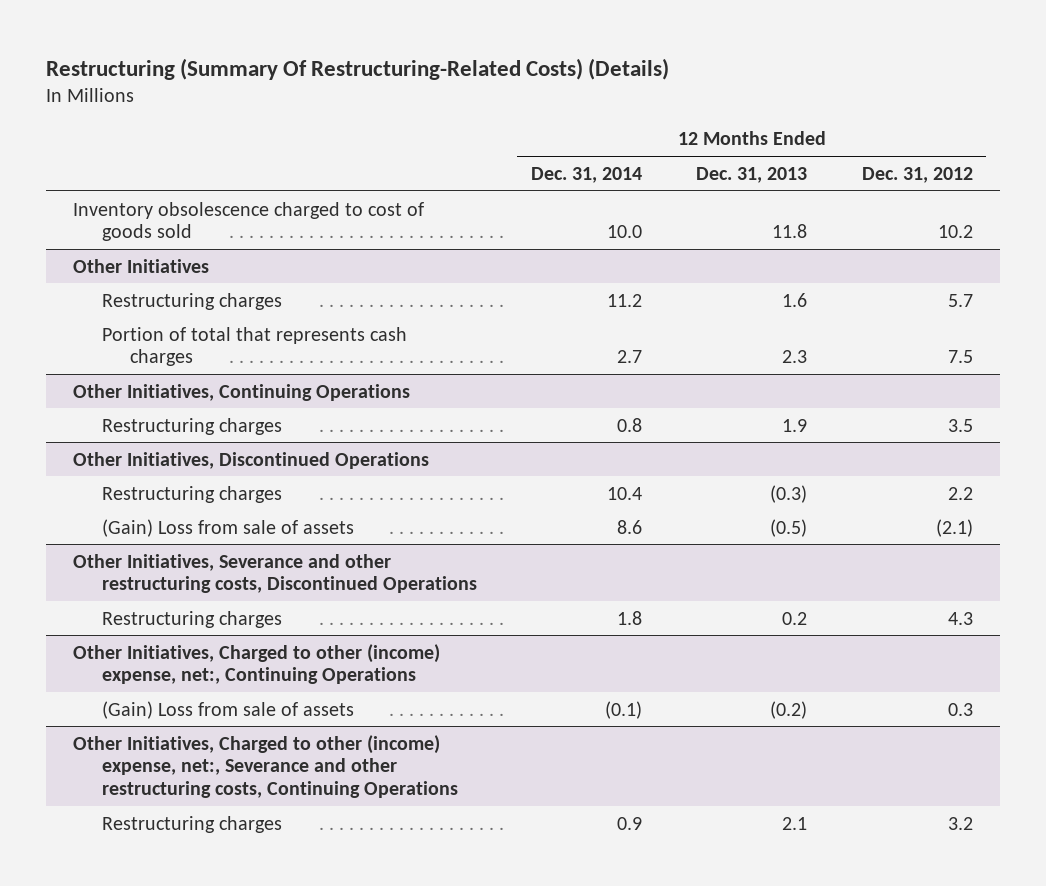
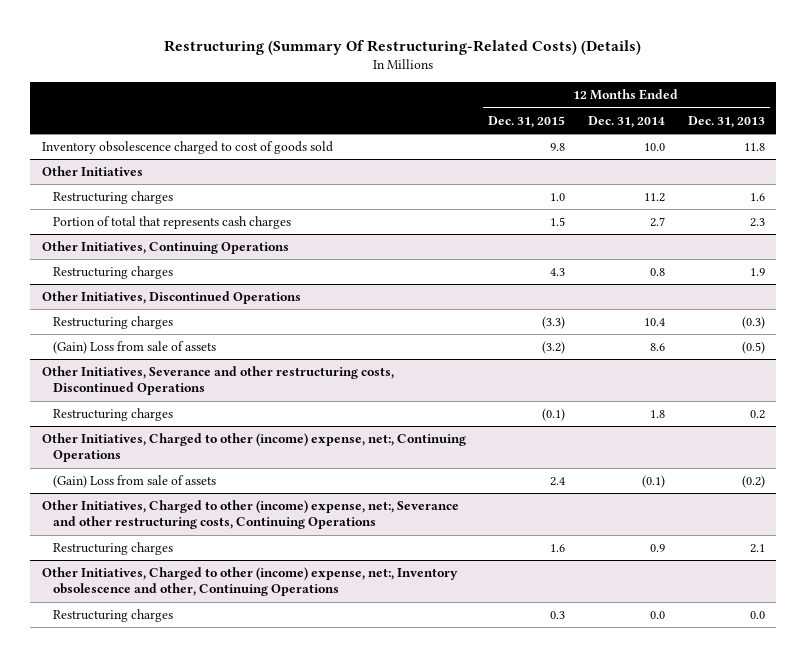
- | 12 Months Ended Dec. 31, 2014 | 12 Months Ended Dec. 31, 2013 | 12 Months Ended Dec. 31, 2012
+ | 12 Months Ended Dec. 31, 2015 | 12 Months Ended Dec. 31, 2014 | 12 Months Ended Dec. 31, 2013
+ Other Initiatives, Charged to other (income) expense, net:, Inventory obsolescence and other, Continuing Operations
+ Restructuring charges | 0.3 | 0.0 | 0.0

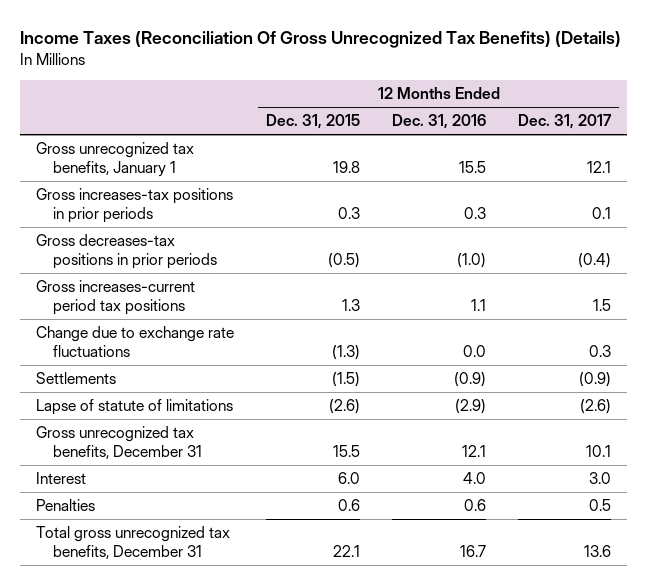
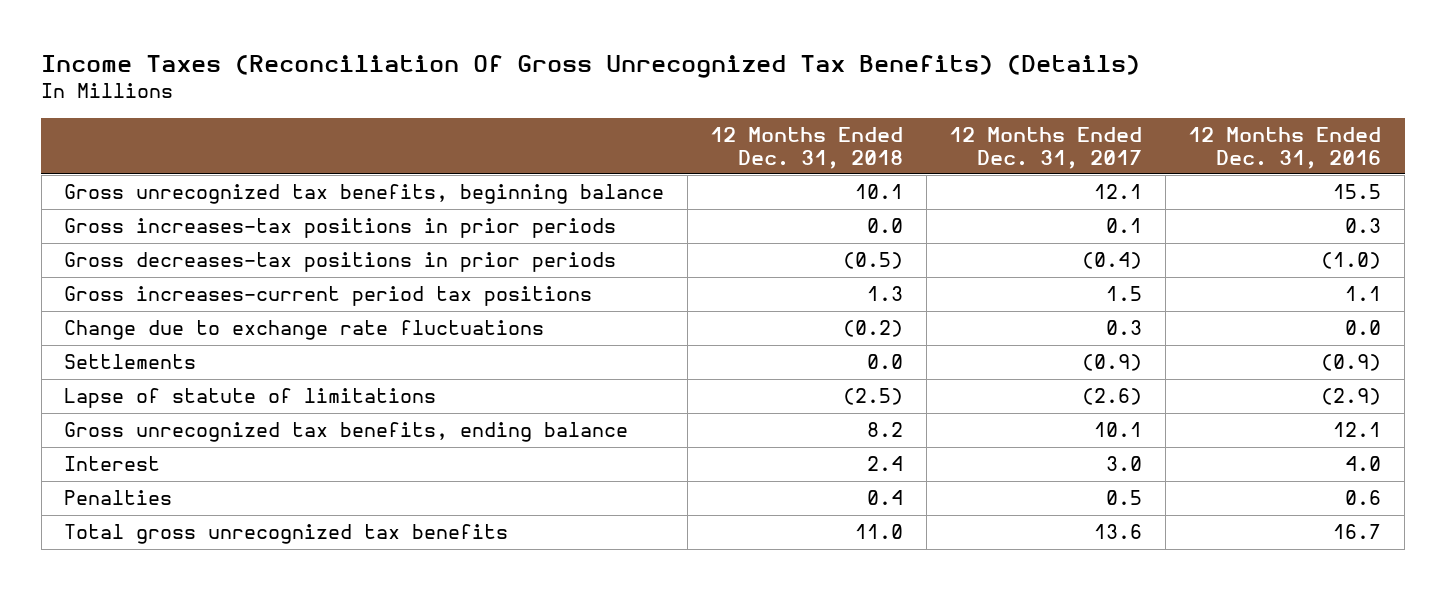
- | 12 Months Ended Dec. 31, 2015 | 12 Months Ended Dec. 31, 2016 | 12 Months Ended Dec. 31, 2017
+ | 12 Months Ended Dec. 31, 2018 | 12 Months Ended Dec. 31, 2017 | 12 Months Ended Dec. 31, 2016
- Gross unrecognized tax benefits, January 1 | 19.8 | 15.5 | 12.1
+ Gross unrecognized tax benefits, beginning balance | 10.1 | 12.1 | 15.5
- Gross unrecognized tax benefits, December 31 | 15.5 | 12.1 | 10.1
+ Gross unrecognized tax benefits, ending balance | 8.2 | 10.1 | 12.1
- Total gross unrecognized tax benefits, December 31 | 22.1 | 16.7 | 13.6
+ Total gross unrecognized tax benefits | 11.0 | 13.6 | 16.7

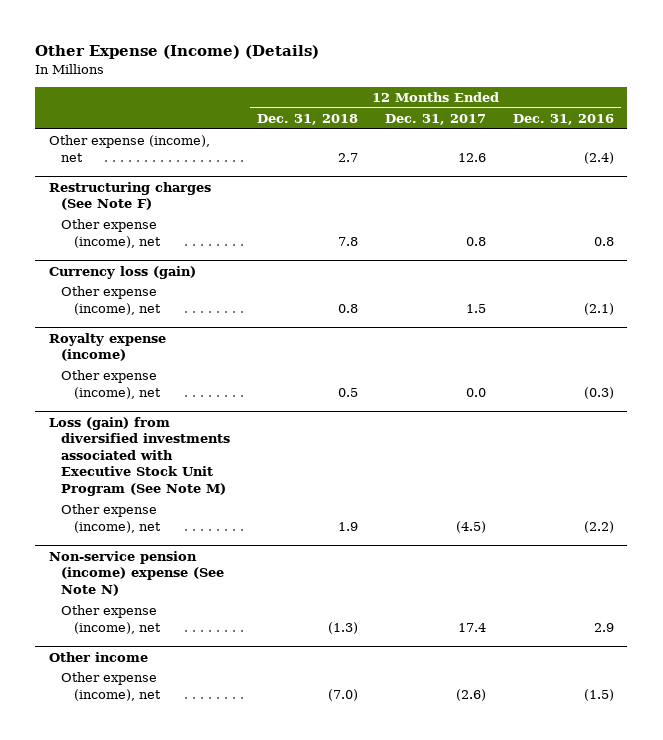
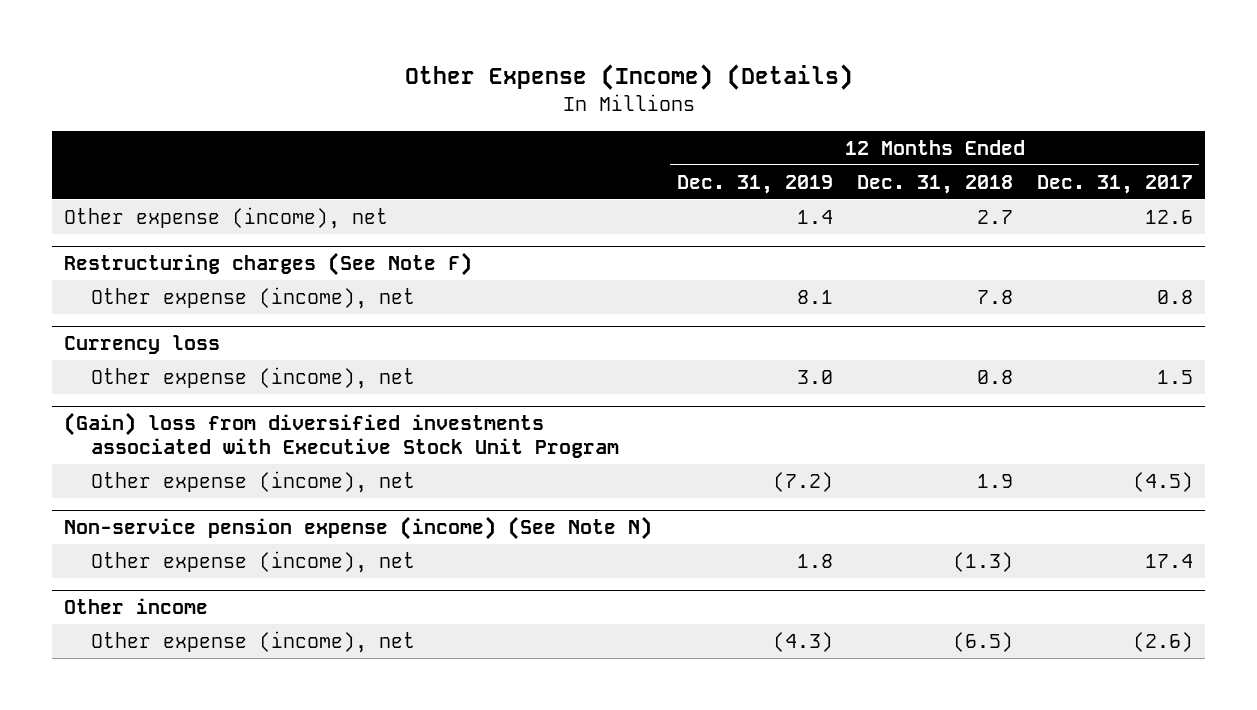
- | 12 Months Ended Dec. 31, 2018 | 12 Months Ended Dec. 31, 2017 | 12 Months Ended Dec. 31, 2016
+ | 12 Months Ended Dec. 31, 2019 | 12 Months Ended Dec. 31, 2018 | 12 Months Ended Dec. 31, 2017
- Currency loss (gain)
+ Currency loss
- Royalty expense (income)
- Other expense (income), net | 0.5 | 0.0 | (0.3)
- Loss (gain) from diversified investments associated with Executive Stock Unit Program (See Note M)
+ (Gain) loss from diversified investments associated with Executive Stock Unit Program
- Non-service pension (income) expense (See Note N)
+ Non-service pension expense (income) (See Note N)
@ Other income
- Other expense (income), net | (7.0) | (2.6) | (1.5)
+ Other expense (income), net | (4.3) | (6.5) | (2.6)

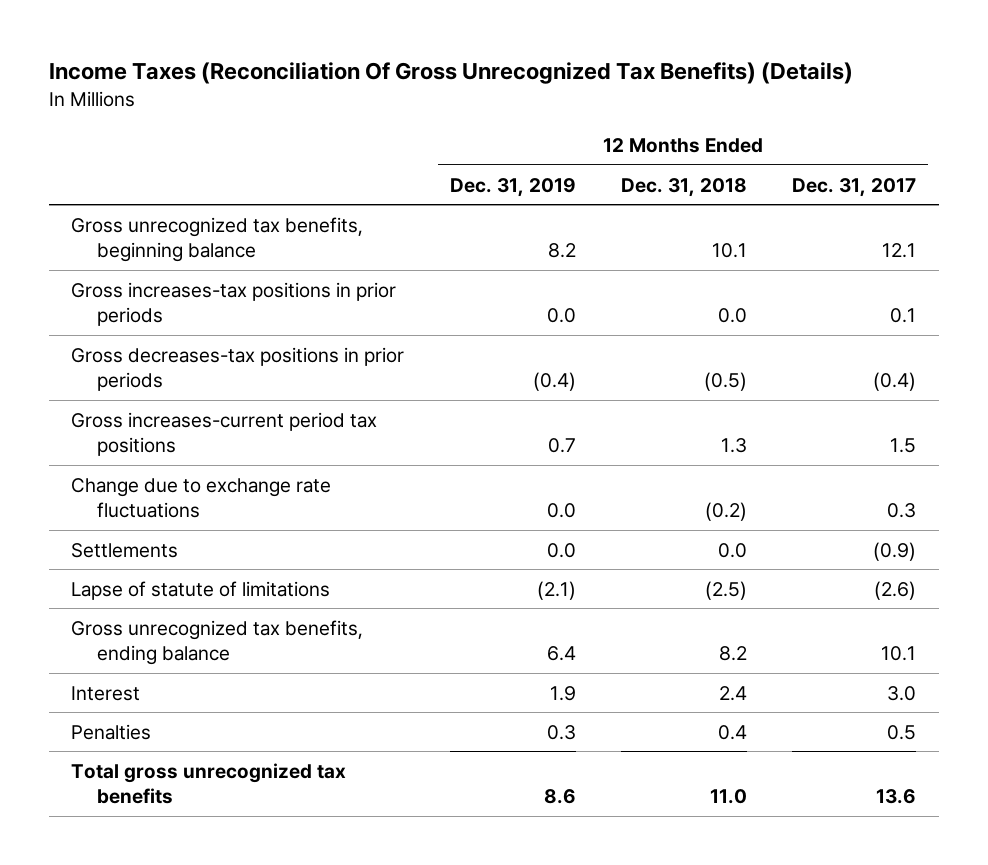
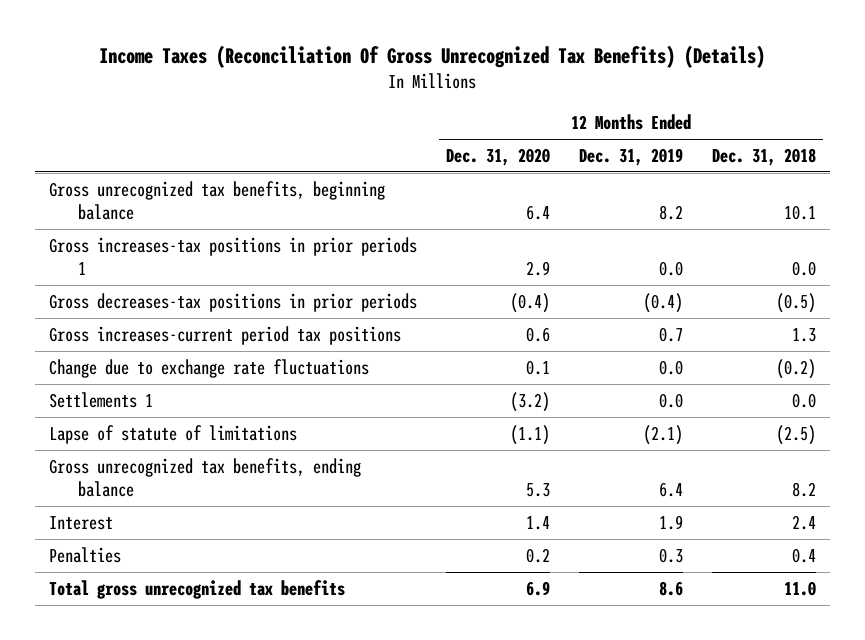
- | 12 Months Ended Dec. 31, 2019 | 12 Months Ended Dec. 31, 2018 | 12 Months Ended Dec. 31, 2017
+ | 12 Months Ended Dec. 31, 2020 | 12 Months Ended Dec. 31, 2019 | 12 Months Ended Dec. 31, 2018
- Gross increases-tax positions in prior periods | 0.0 | 0.0 | 0.1
+ Gross increases-tax positions in prior periods 1 | 2.9 | 0.0 | 0.0
- Settlements | 0.0 | 0.0 | (0.9)
+ Settlements 1 | (3.2) | 0.0 | 0.0

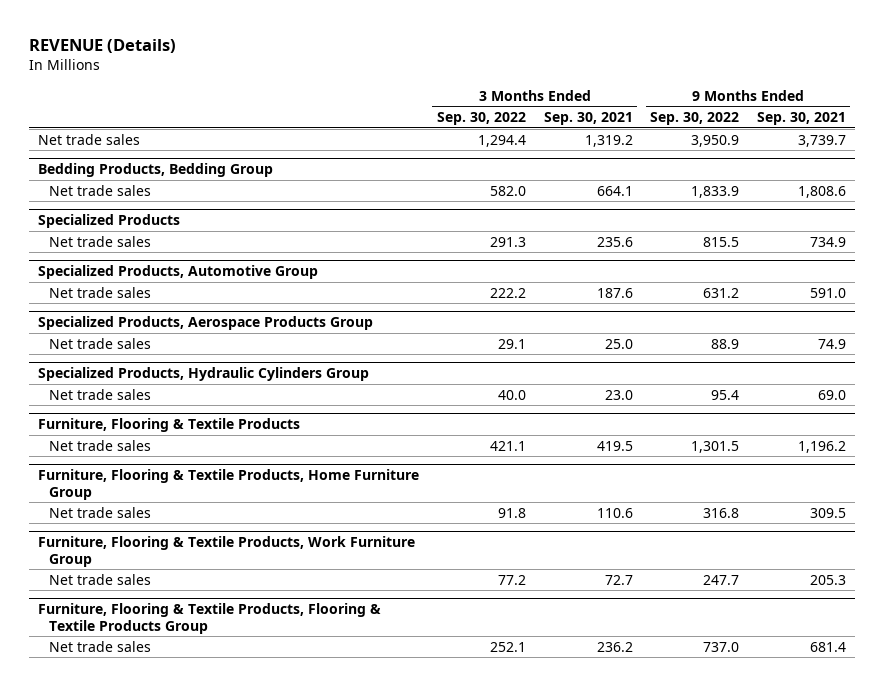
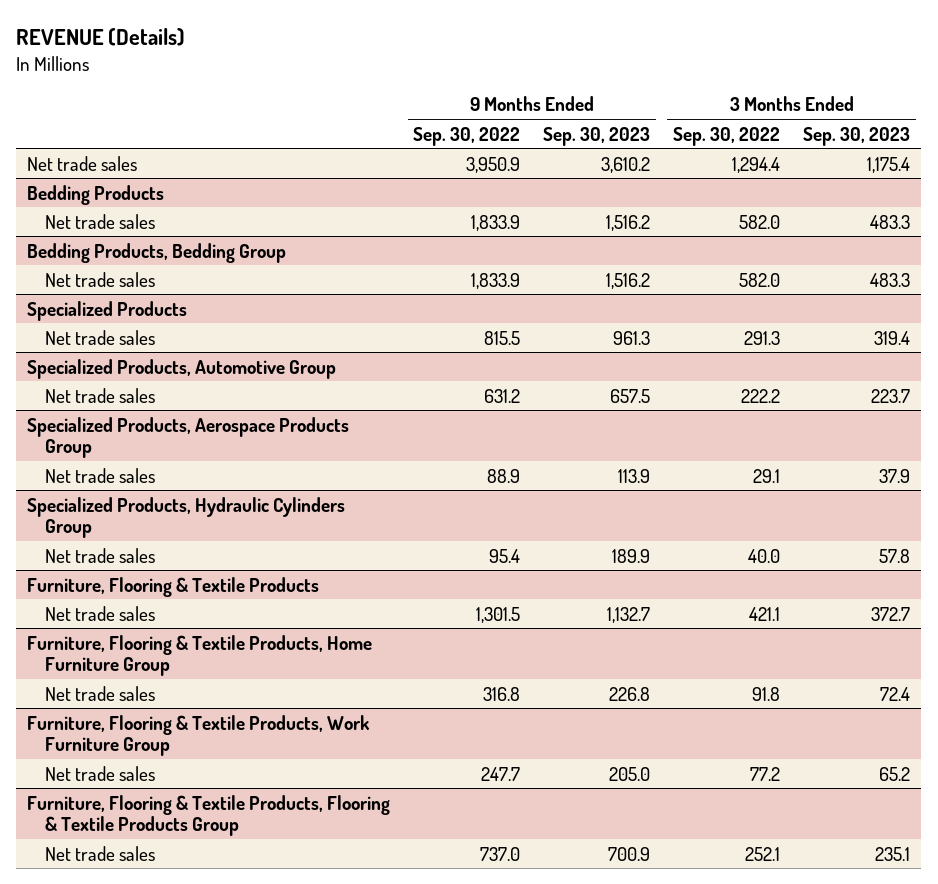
- | 3 Months Ended Sep. 30, 2022 | 3 Months Ended Sep. 30, 2021 | 9 Months Ended Sep. 30, 2022 | 9 Months Ended Sep. 30, 2021
+ | 9 Months Ended Sep. 30, 2022 | 9 Months Ended Sep. 30, 2023 | 3 Months Ended Sep. 30, 2022 | 3 Months Ended Sep. 30, 2023
+ Bedding Products
+ Net trade sales | 1,833.9 | 1,516.2 | 582.0 | 483.3

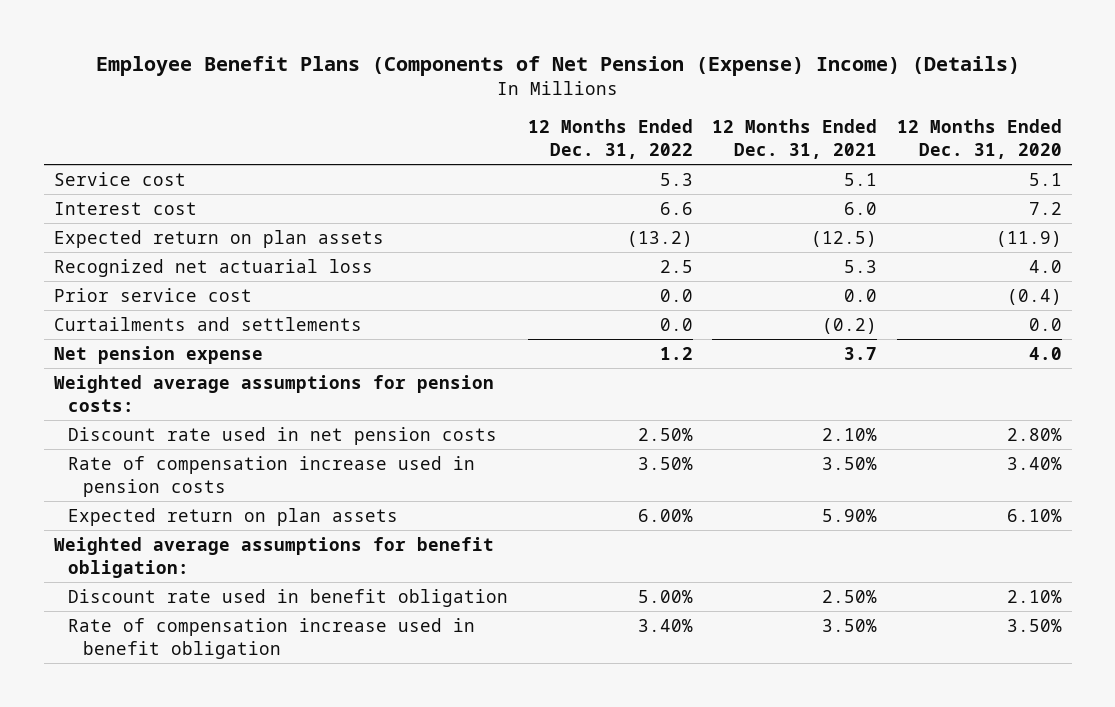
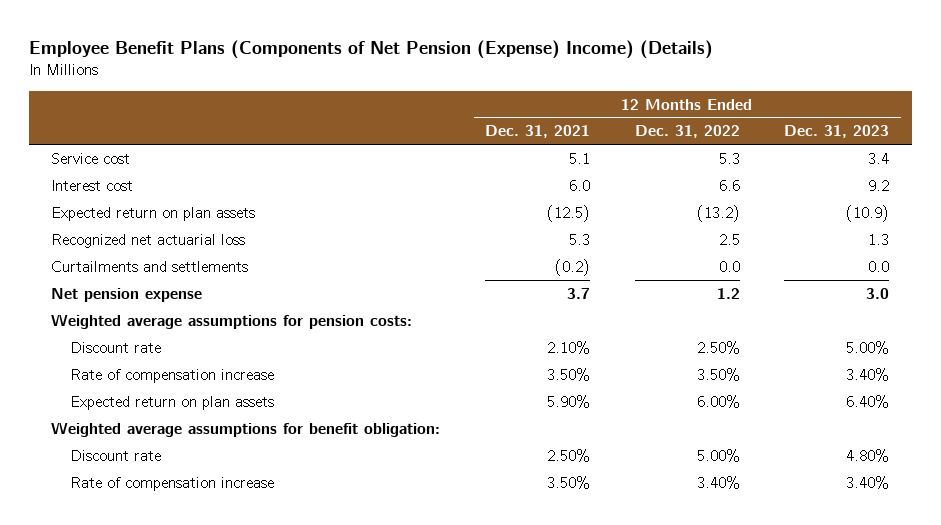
- | 12 Months Ended Dec. 31, 2022 | 12 Months Ended Dec. 31, 2021 | 12 Months Ended Dec. 31, 2020
+ | 12 Months Ended Dec. 31, 2021 | 12 Months Ended Dec. 31, 2022 | 12 Months Ended Dec. 31, 2023
- Prior service cost | 0.0 | 0.0 | (0.4)
- Discount rate used in net pension costs | 2.50% | 2.10% | 2.80%
- Rate of compensation increase used in pension costs | 3.50% | 3.50% | 3.40%
+ Discount rate | 2.10% | 2.50% | 5.00%
+ Rate of compensation increase | 3.50% | 3.50% | 3.40%
- Discount rate used in benefit obligation | 5.00% | 2.50% | 2.10%
- Rate of compensation increase used in benefit obligation | 3.40% | 3.50% | 3.50%
+ Discount rate | 2.50% | 5.00% | 4.80%
+ Rate of compensation increase | 3.50% | 3.40% | 3.40%

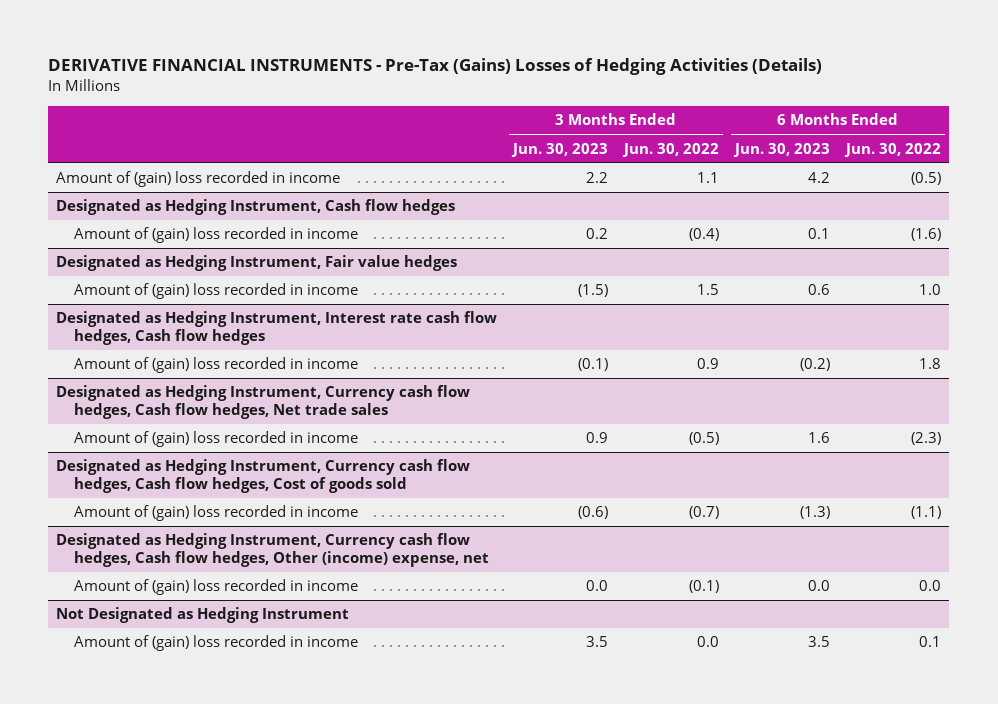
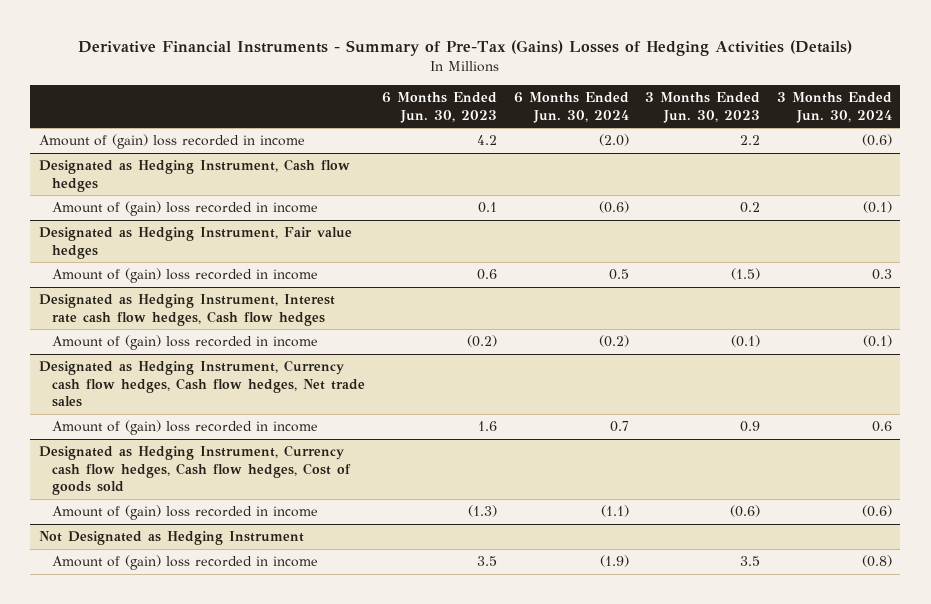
- DERIVATIVE FINANCIAL INSTRUMENTS - Pre-Tax (Gains) Losses of Hedging Activities (Details)
+ Derivative Financial Instruments - Summary of Pre-Tax (Gains) Losses of Hedging Activities (Details)
- | 3 Months Ended Jun. 30, 2023 | 3 Months Ended Jun. 30, 2022 | 6 Months Ended Jun. 30, 2023 | 6 Months Ended Jun. 30, 2022
+ | 6 Months Ended Jun. 30, 2023 | 6 Months Ended Jun. 30, 2024 | 3 Months Ended Jun. 30, 2023 | 3 Months Ended Jun. 30, 2024
- Designated as Hedging Instrument, Currency cash flow hedges, Cash flow hedges, Other (income) expense, net
- Amount of (gain) loss recorded in income | 0.0 | (0.1) | 0.0 | 0.0

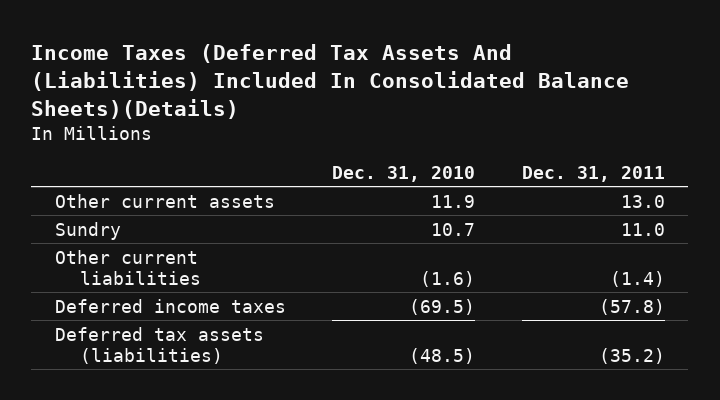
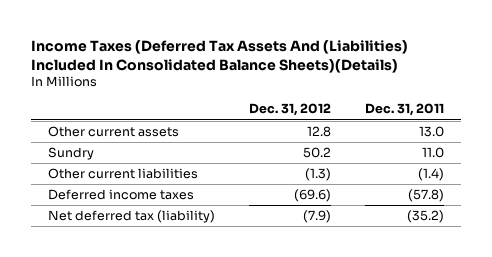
- | Dec. 31, 2010 | Dec. 31, 2011
+ | Dec. 31, 2012 | Dec. 31, 2011
- Deferred tax assets (liabilities) | (48.5) | (35.2)
+ Net deferred tax (liability) | (7.9) | (35.2)

